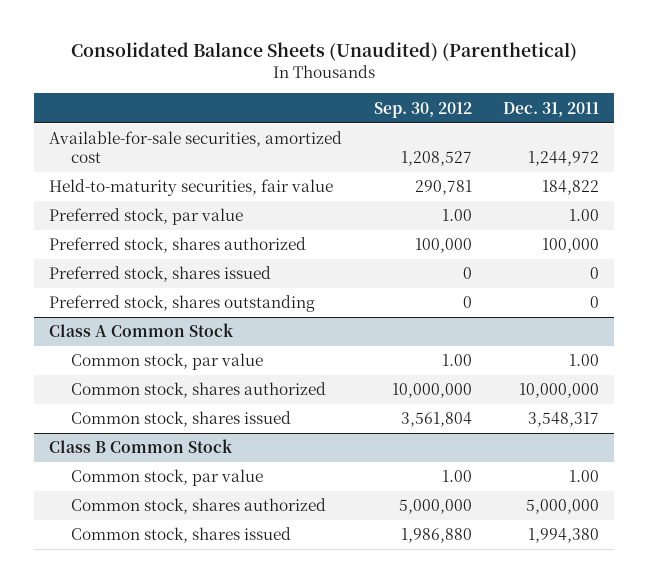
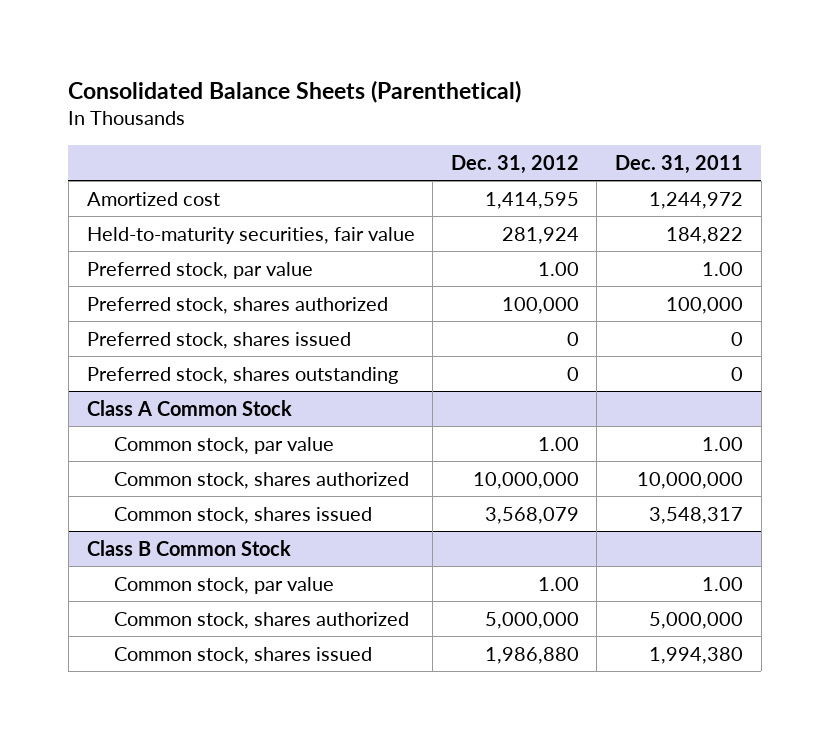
- Consolidated Balance Sheets (Unaudited) (Parenthetical)
+ Consolidated Balance Sheets (Parenthetical)
- | Sep. 30, 2012 | Dec. 31, 2011
+ | Dec. 31, 2012 | Dec. 31, 2011
- Available-for-sale securities, amortized cost | 1,208,527 | 1,244,972
+ Amortized cost | 1,414,595 | 1,244,972

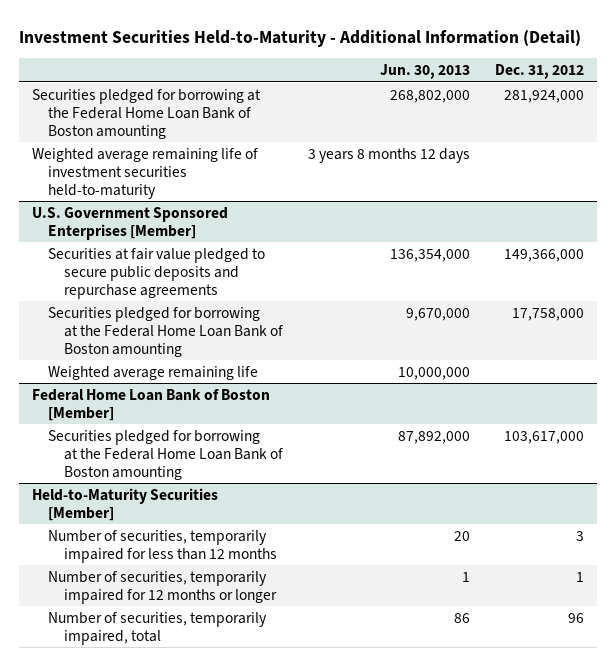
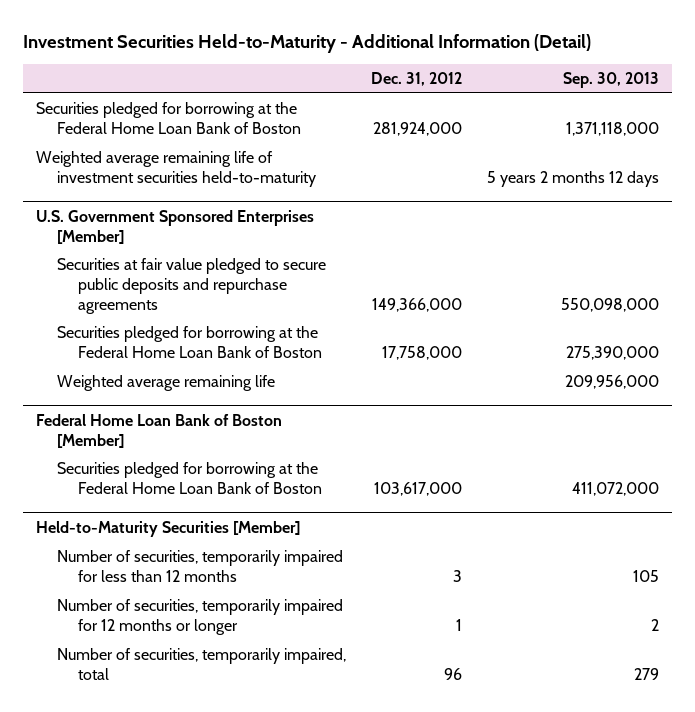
- | Jun. 30, 2013 | Dec. 31, 2012
+ | Dec. 31, 2012 | Sep. 30, 2013
- Securities pledged for borrowing at the Federal Home Loan Bank of Boston amounting | 268,802,000 | 281,924,000
+ Securities pledged for borrowing at the Federal Home Loan Bank of Boston | 281,924,000 | 1,371,118,000
@ U.S. Government Sponsored Enterprises [Member]
- Securities pledged for borrowing at the Federal Home Loan Bank of Boston amounting | 9,670,000 | 17,758,000
+ Securities pledged for borrowing at the Federal Home Loan Bank of Boston | 17,758,000 | 275,390,000
@ Federal Home Loan Bank of Boston [Member]
- Securities pledged for borrowing at the Federal Home Loan Bank of Boston amounting | 87,892,000 | 103,617,000
+ Securities pledged for borrowing at the Federal Home Loan Bank of Boston | 103,617,000 | 411,072,000

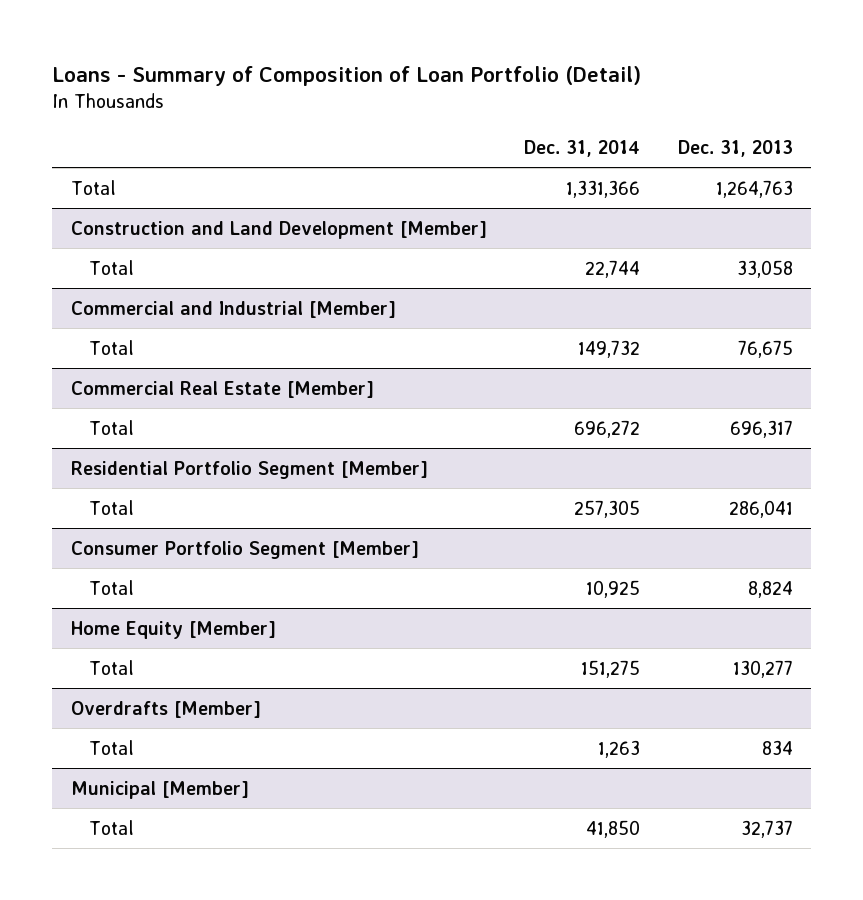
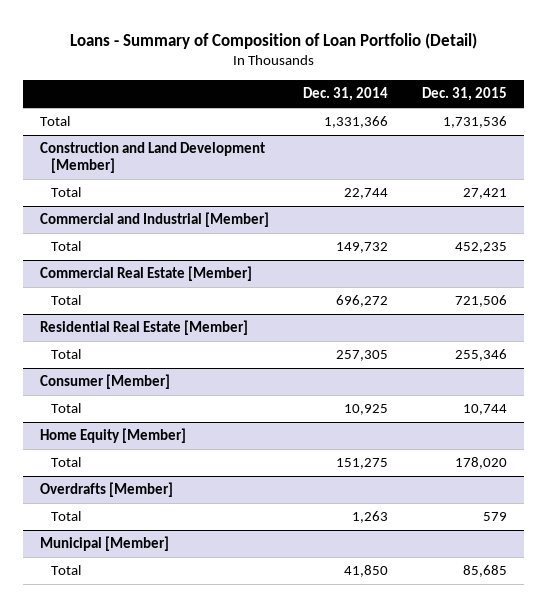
- | Dec. 31, 2014 | Dec. 31, 2013
+ | Dec. 31, 2014 | Dec. 31, 2015
- Residential Portfolio Segment [Member]
+ Residential Real Estate [Member]
- Consumer Portfolio Segment [Member]
+ Consumer [Member]

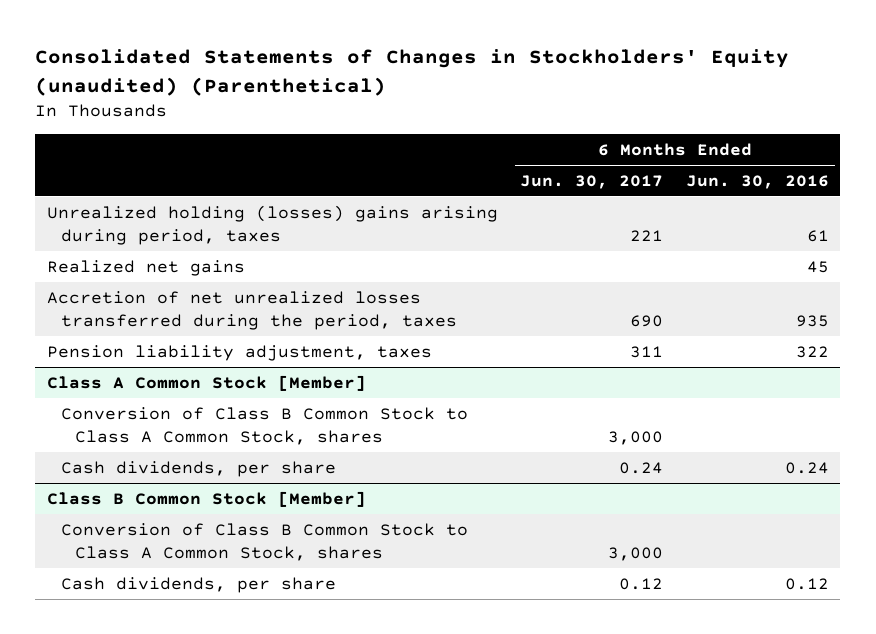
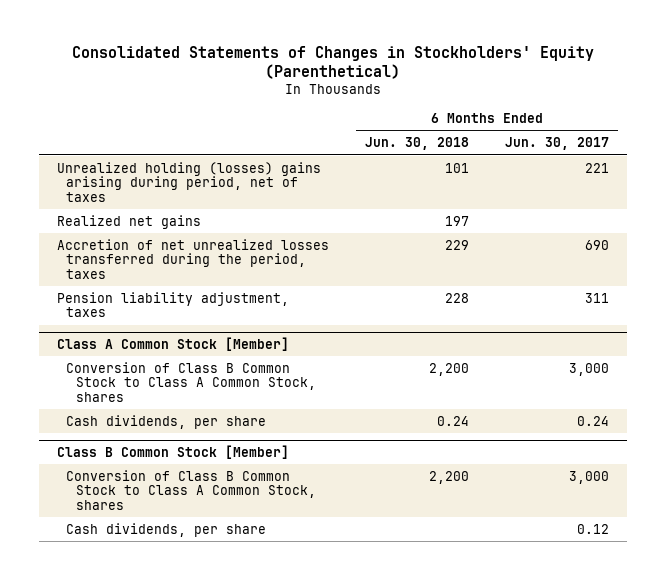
- Consolidated Statements of Changes in Stockholders' Equity (unaudited) (Parenthetical)
+ Consolidated Statements of Changes in Stockholders' Equity (Parenthetical)
- | 6 Months Ended Jun. 30, 2017 | 6 Months Ended Jun. 30, 2016
+ | 6 Months Ended Jun. 30, 2018 | 6 Months Ended Jun. 30, 2017
- Unrealized holding (losses) gains arising during period, taxes | 221 | 61
+ Unrealized holding (losses) gains arising during period, net of taxes | 101 | 221

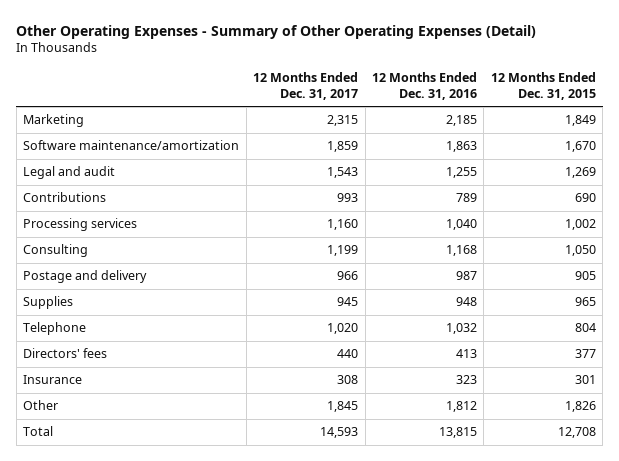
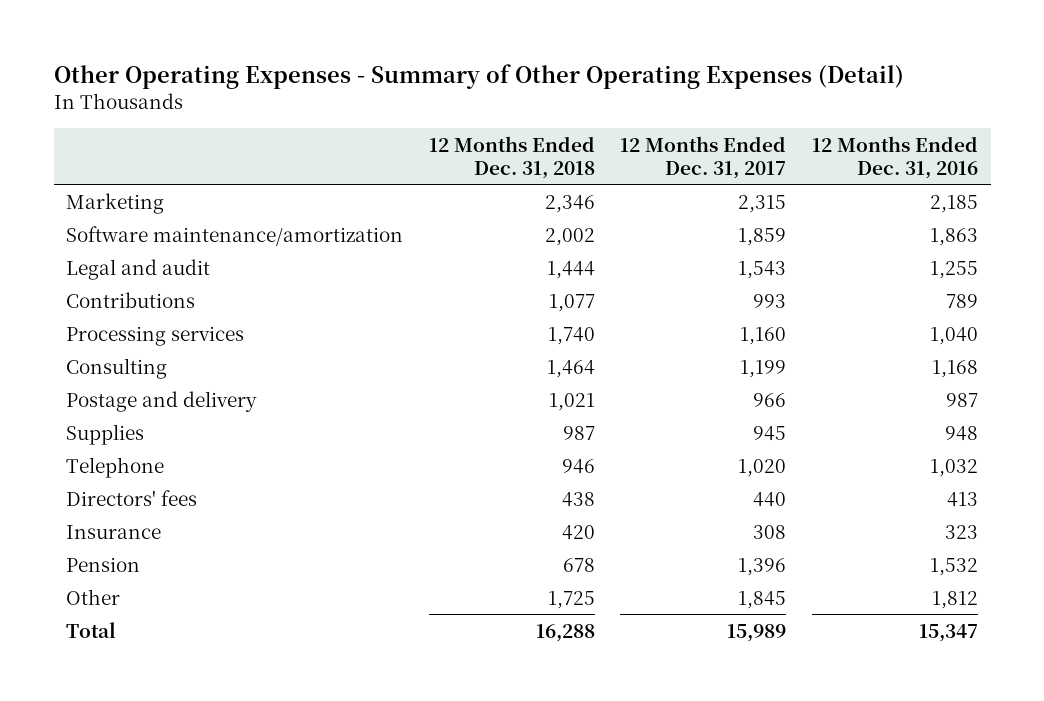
- | 12 Months Ended Dec. 31, 2017 | 12 Months Ended Dec. 31, 2016 | 12 Months Ended Dec. 31, 2015
+ | 12 Months Ended Dec. 31, 2018 | 12 Months Ended Dec. 31, 2017 | 12 Months Ended Dec. 31, 2016
+ Pension | 678 | 1,396 | 1,532
- Total | 14,593 | 13,815 | 12,708
+ Total | 16,288 | 15,989 | 15,347

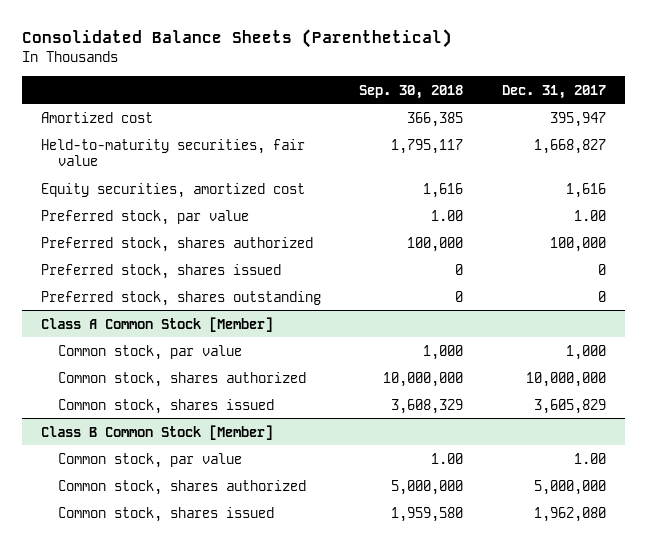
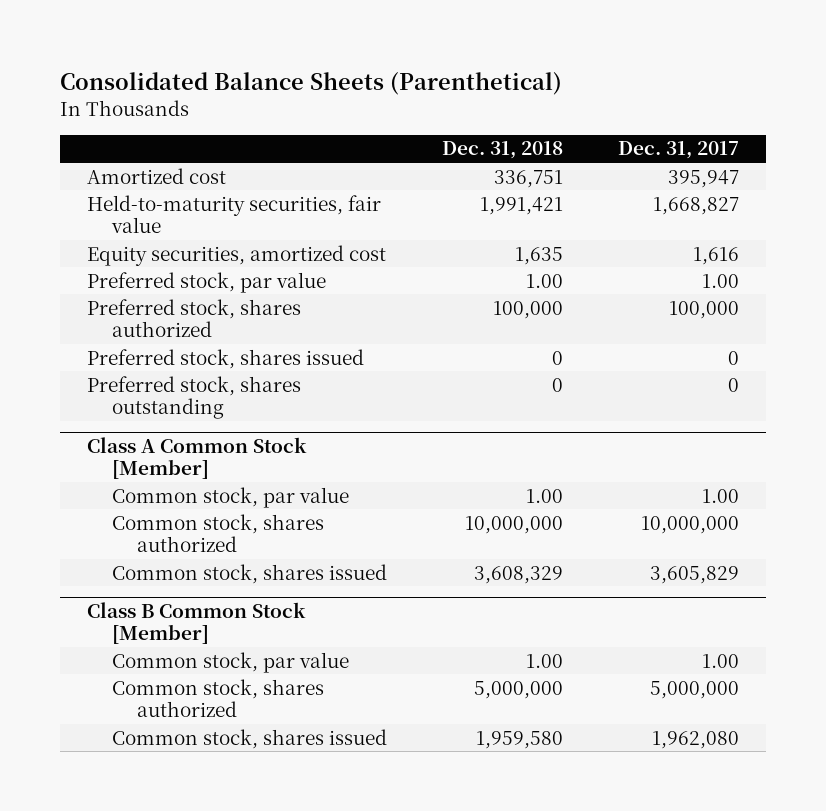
- | Sep. 30, 2018 | Dec. 31, 2017
+ | Dec. 31, 2018 | Dec. 31, 2017
@ Class A Common Stock [Member]
- Common stock, par value | 1,000 | 1,000
+ Common stock, par value | 1.00 | 1.00

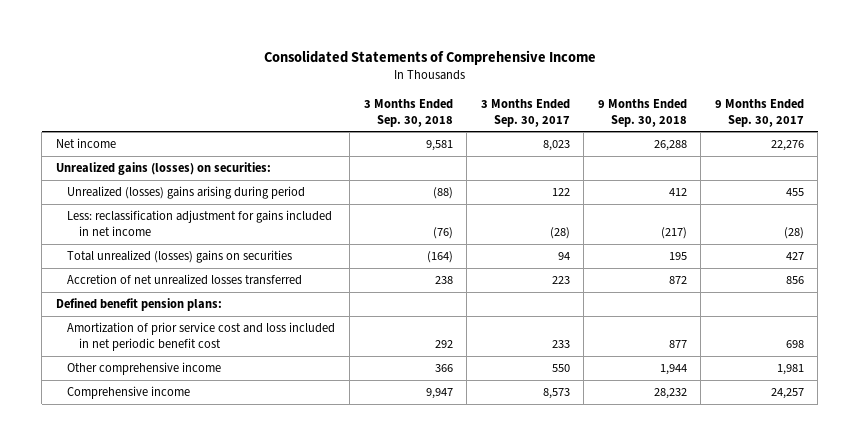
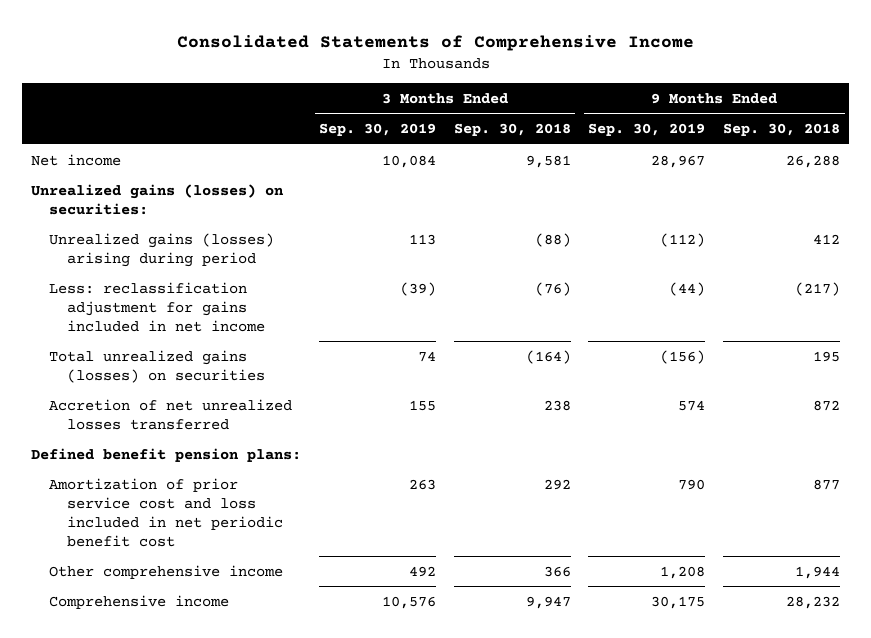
- | 3 Months Ended Sep. 30, 2018 | 3 Months Ended Sep. 30, 2017 | 9 Months Ended Sep. 30, 2018 | 9 Months Ended Sep. 30, 2017
+ | 3 Months Ended Sep. 30, 2019 | 3 Months Ended Sep. 30, 2018 | 9 Months Ended Sep. 30, 2019 | 9 Months Ended Sep. 30, 2018
- Unrealized (losses) gains arising during period | (88) | 122 | 412 | 455
+ Unrealized gains (losses) arising during period | 113 | (88) | (112) | 412
- Total unrealized (losses) gains on securities | (164) | 94 | 195 | 427
+ Total unrealized gains (losses) on securities | 74 | (164) | (156) | 195

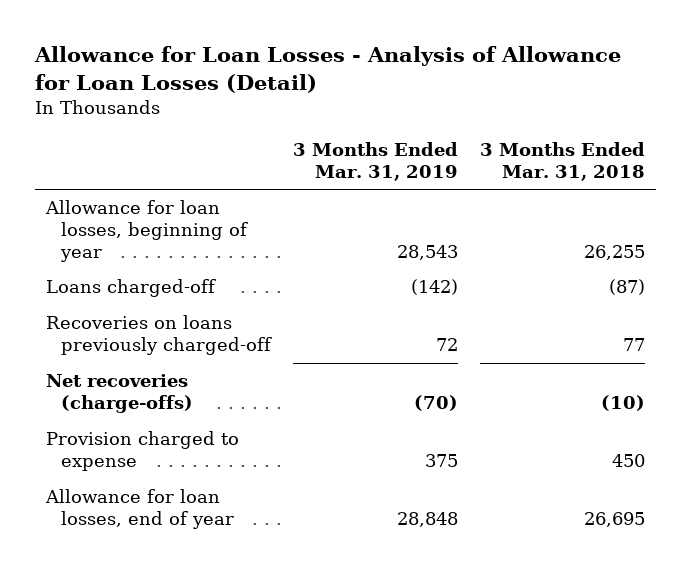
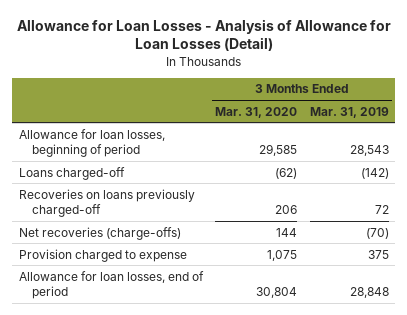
- | 3 Months Ended Mar. 31, 2019 | 3 Months Ended Mar. 31, 2018
+ | 3 Months Ended Mar. 31, 2020 | 3 Months Ended Mar. 31, 2019
- Allowance for loan losses, beginning of year | 28,543 | 26,255
+ Allowance for loan losses, beginning of period | 29,585 | 28,543
- Allowance for loan losses, end of year | 28,848 | 26,695
+ Allowance for loan losses, end of period | 30,804 | 28,848

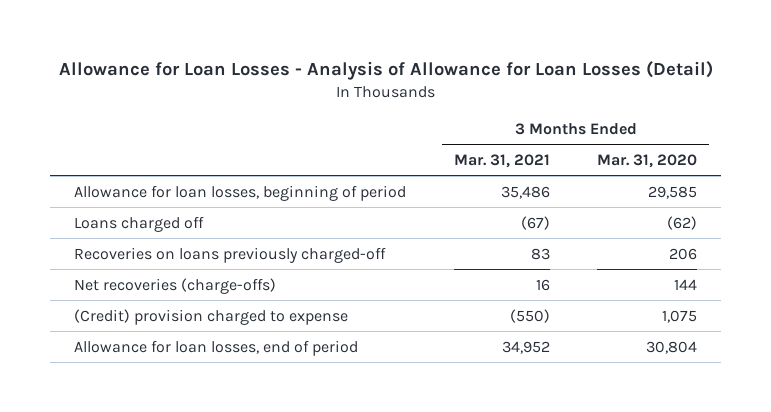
- | 3 Months Ended Mar. 31, 2020 | 3 Months Ended Mar. 31, 2019
+ | 3 Months Ended Mar. 31, 2021 | 3 Months Ended Mar. 31, 2020
- Loans charged-off | (62) | (142)
+ Loans charged off | (67) | (62)
- Provision charged to expense | 1,075 | 375
+ (Credit) provision charged to expense | (550) | 1,075

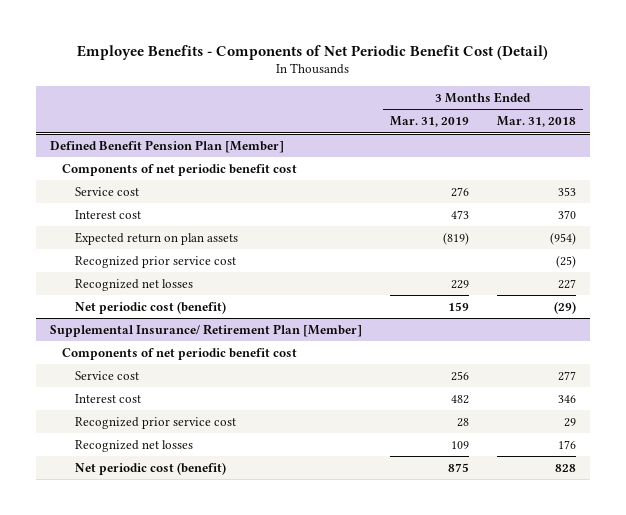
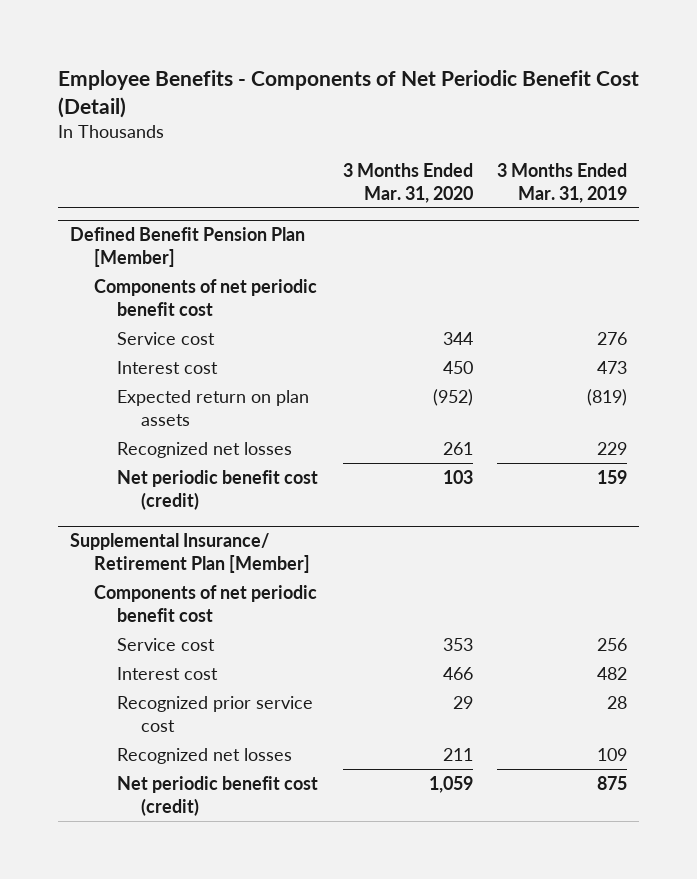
- | 3 Months Ended Mar. 31, 2019 | 3 Months Ended Mar. 31, 2018
+ | 3 Months Ended Mar. 31, 2020 | 3 Months Ended Mar. 31, 2019
@ Defined Benefit Pension Plan [Member]
- Recognized prior service cost | | (25)
- Net periodic cost (benefit) | 159 | (29)
+ Net periodic benefit cost (credit) | 103 | 159
@ Supplemental Insurance/ Retirement Plan [Member]
- Net periodic cost (benefit) | 875 | 828
+ Net periodic benefit cost (credit) | 1,059 | 875

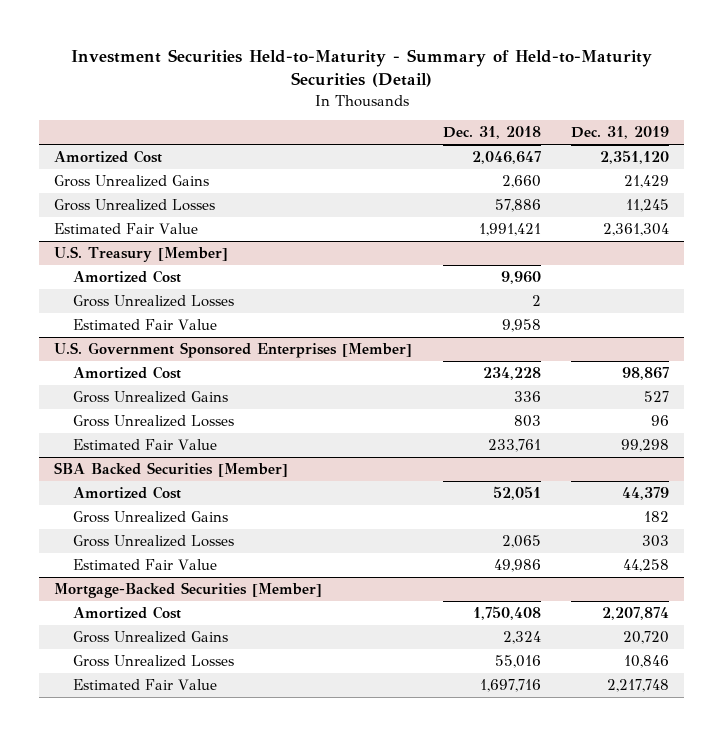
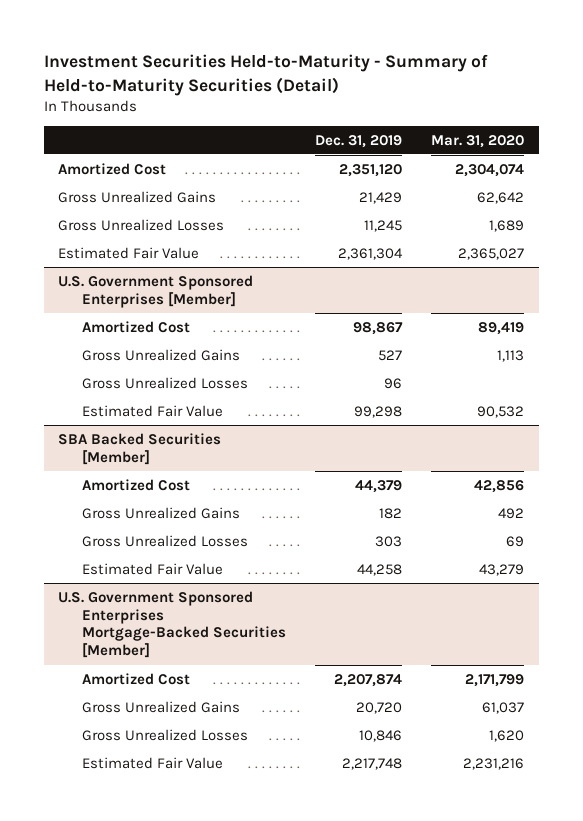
- | Dec. 31, 2018 | Dec. 31, 2019
+ | Dec. 31, 2019 | Mar. 31, 2020
- U.S. Treasury [Member]
- Amortized Cost | 9,960 |
- Gross Unrealized Losses | 2 |
- Estimated Fair Value | 9,958 |
- Mortgage-Backed Securities [Member]
+ U.S. Government Sponsored Enterprises Mortgage-Backed Securities [Member]

